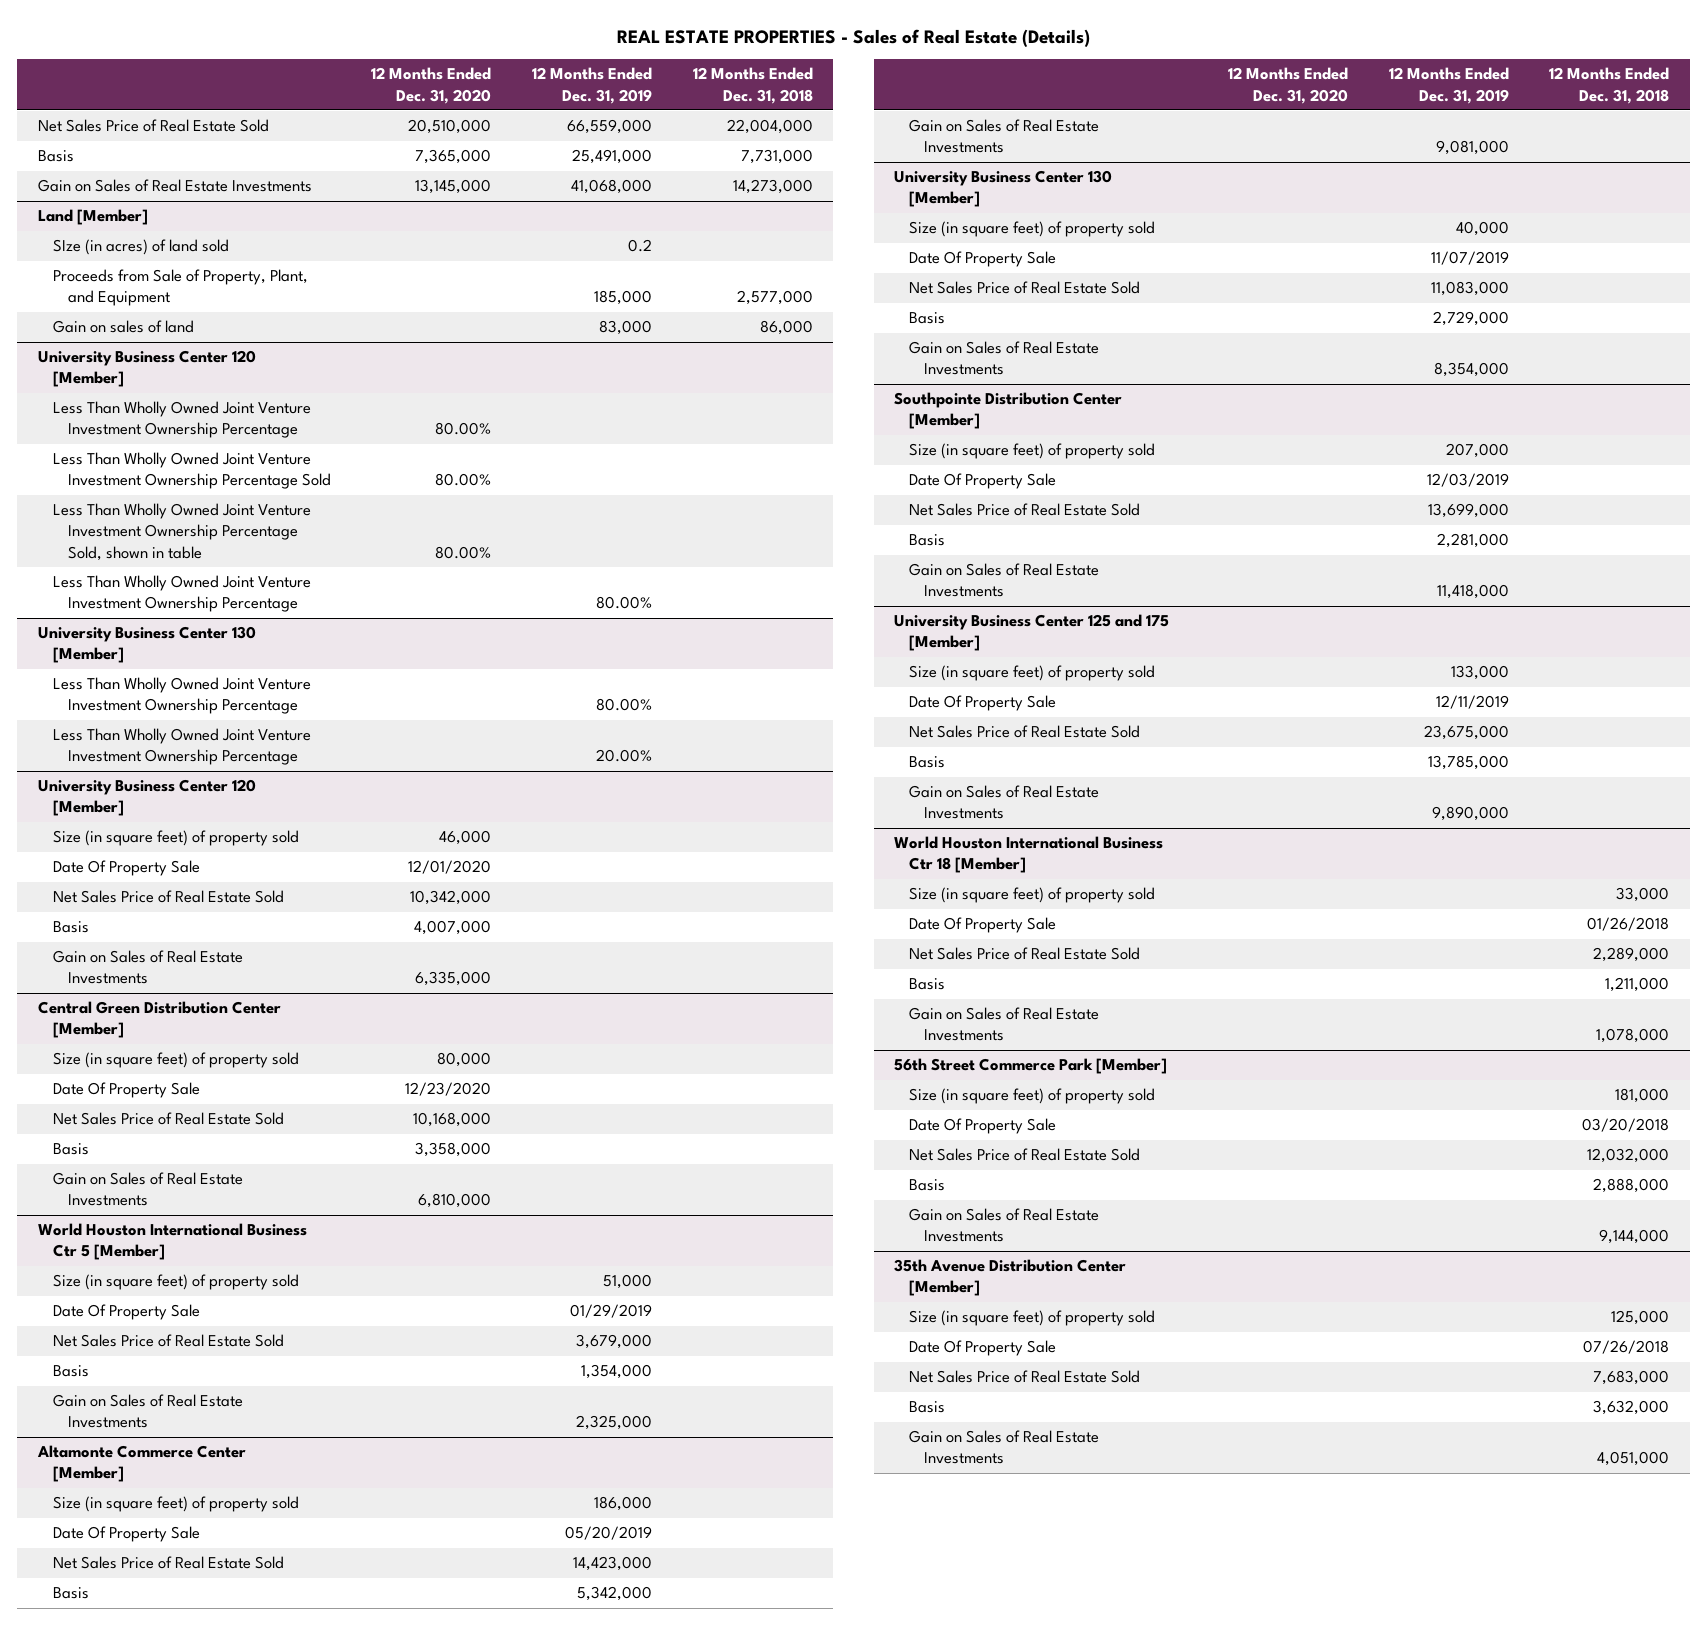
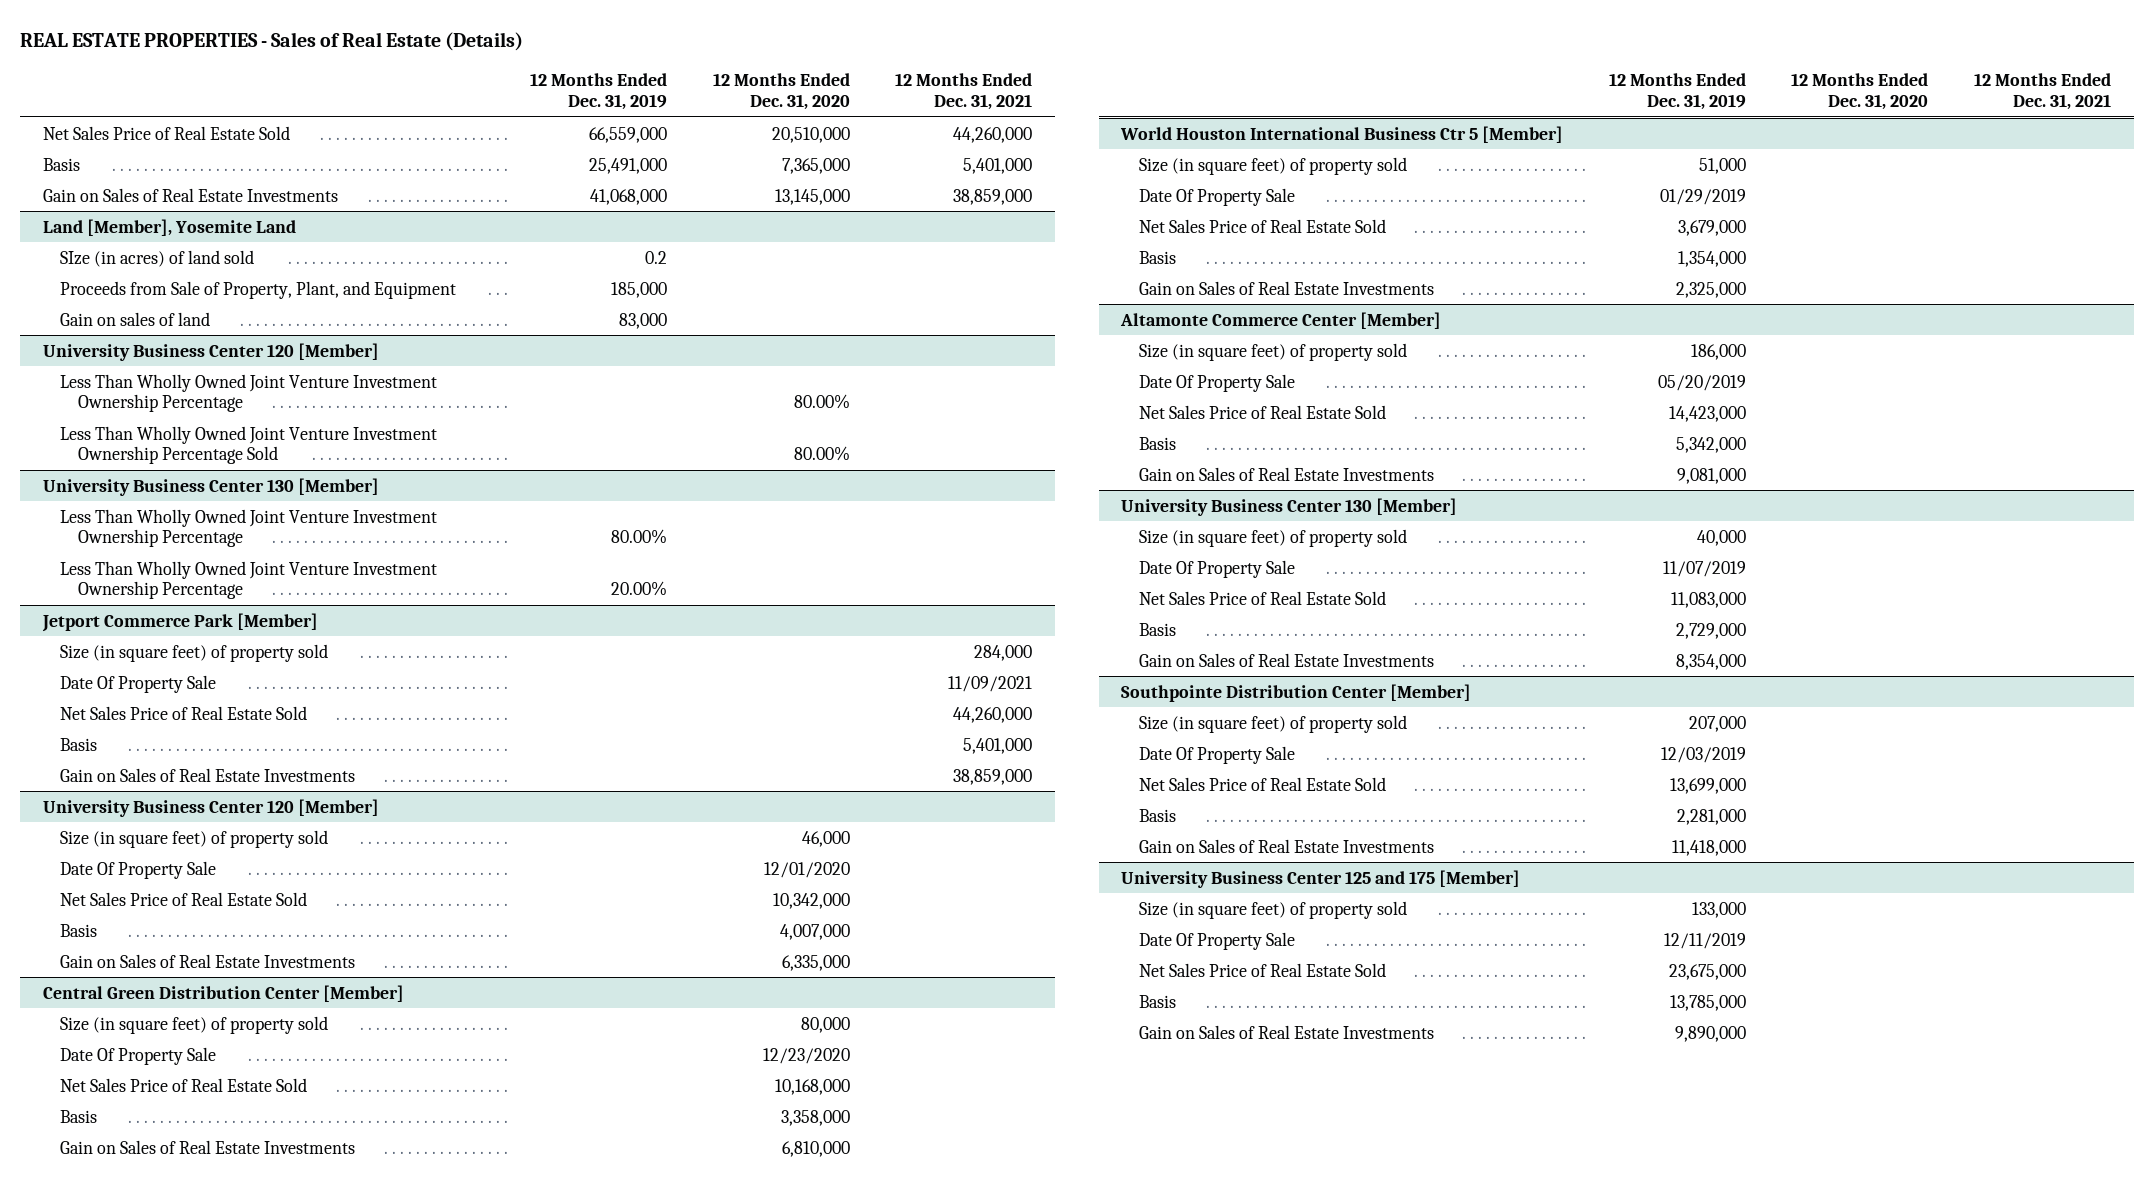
- | 12 Months Ended Dec. 31, 2020 | 12 Months Ended Dec. 31, 2019 | 12 Months Ended Dec. 31, 2018
+ | 12 Months Ended Dec. 31, 2019 | 12 Months Ended Dec. 31, 2020 | 12 Months Ended Dec. 31, 2021
- Land [Member]
+ Land [Member], Yosemite Land
@ University Business Center 120 [Member]
- Less Than Wholly Owned Joint Venture Investment Ownership Percentage Sold, shown in table | 80.00% | |
- Less Than Wholly Owned Joint Venture Investment Ownership Percentage | | 80.00% |
+ Jetport Commerce Park [Member]
+ Size (in square feet) of property sold | | | 284,000
+ Date Of Property Sale | | | 11/09/2021
+ Net Sales Price of Real Estate Sold | | | 44,260,000
+ Basis | | | 5,401,000
+ Gain on Sales of Real Estate Investments | | | 38,859,000
- World Houston International Business Ctr 18 [Member]
- Size (in square feet) of property sold | | | 33,000
- Date Of Property Sale | | | 01/26/2018
- Net Sales Price of Real Estate Sold | | | 2,289,000
- Basis | | | 1,211,000
- Gain on Sales of Real Estate Investments | | | 1,078,000
- 56th Street Commerce Park [Member]
- Size (in square feet) of property sold | | | 181,000
- Date Of Property Sale | | | 03/20/2018
- Net Sales Price of Real Estate Sold | | | 12,032,000
- Basis | | | 2,888,000
- Gain on Sales of Real Estate Investments | | | 9,144,000
- 35th Avenue Distribution Center [Member]
- Size (in square feet) of property sold | | | 125,000
- Date Of Property Sale | | | 07/26/2018
- Net Sales Price of Real Estate Sold | | | 7,683,000
- Basis | | | 3,632,000
- Gain on Sales of Real Estate Investments | | | 4,051,000

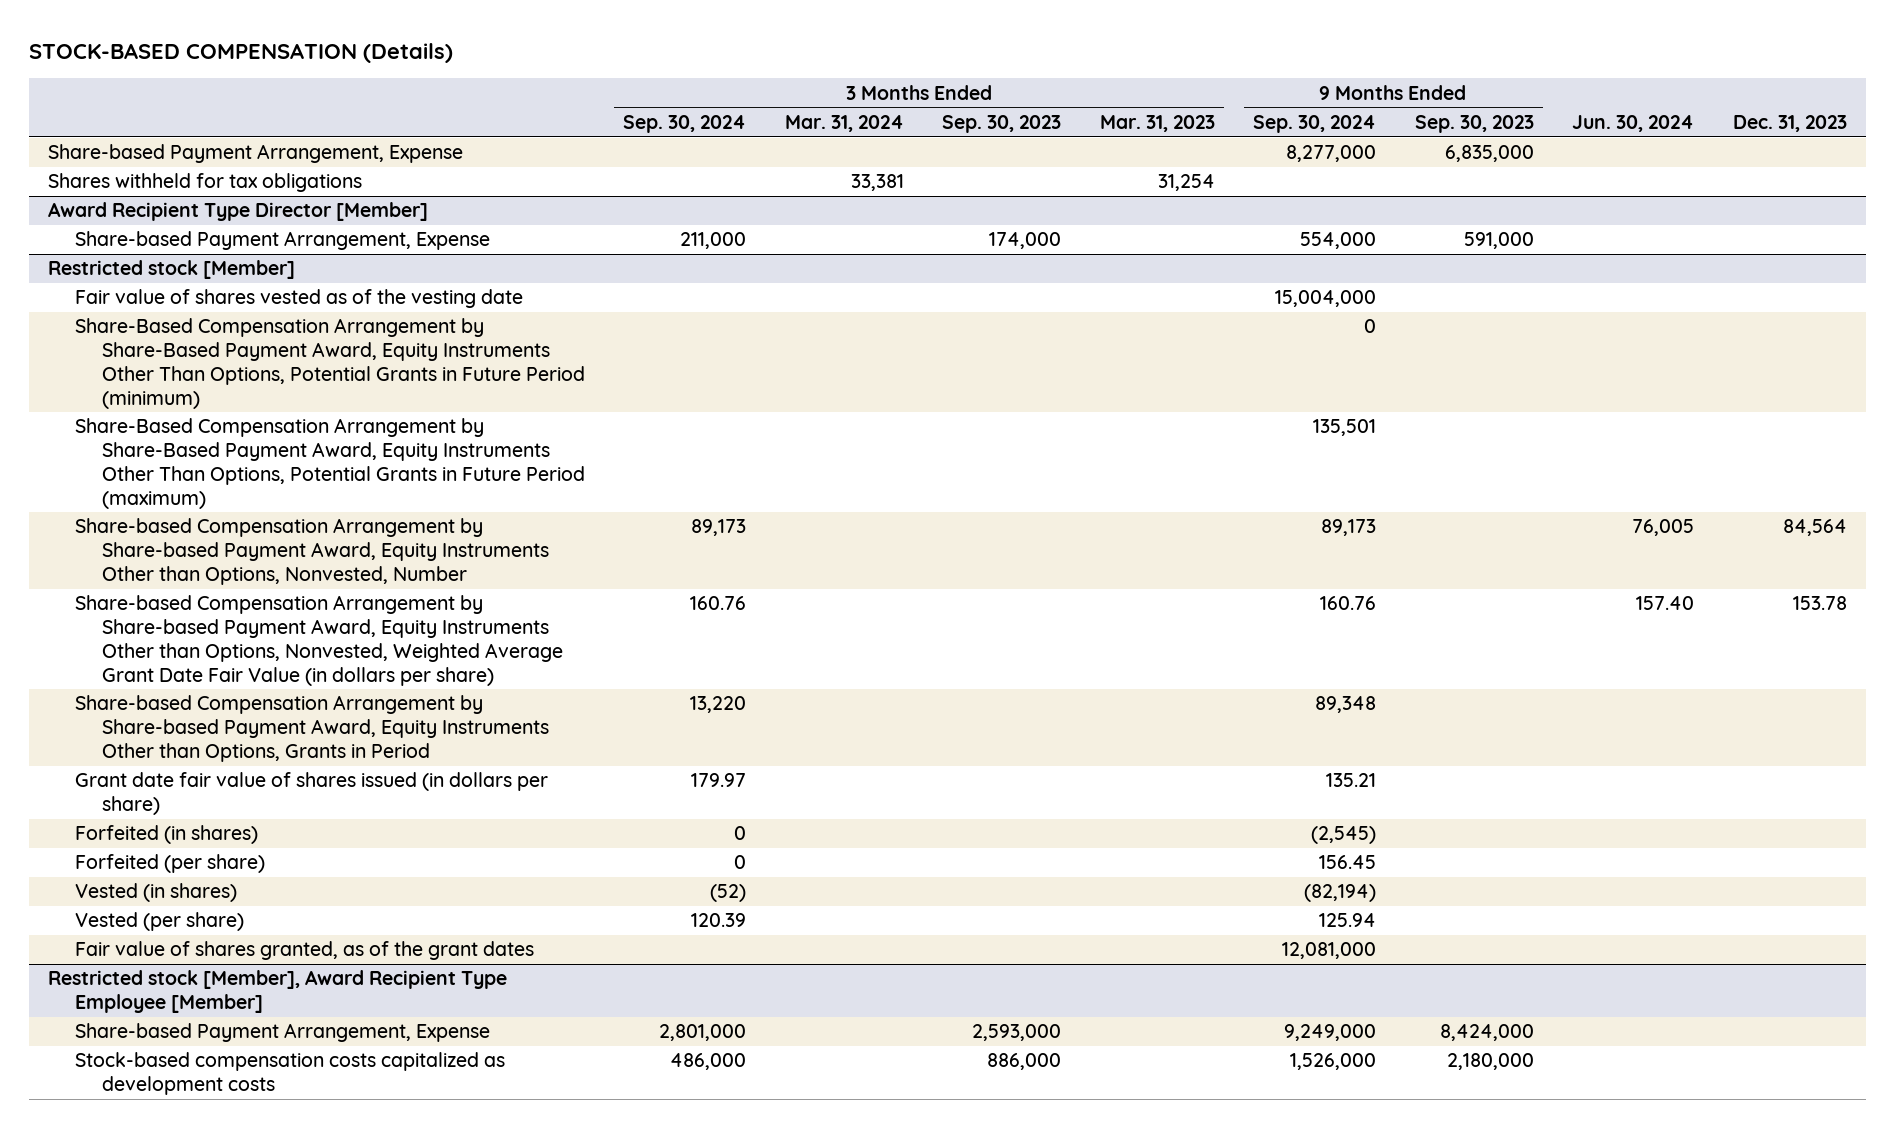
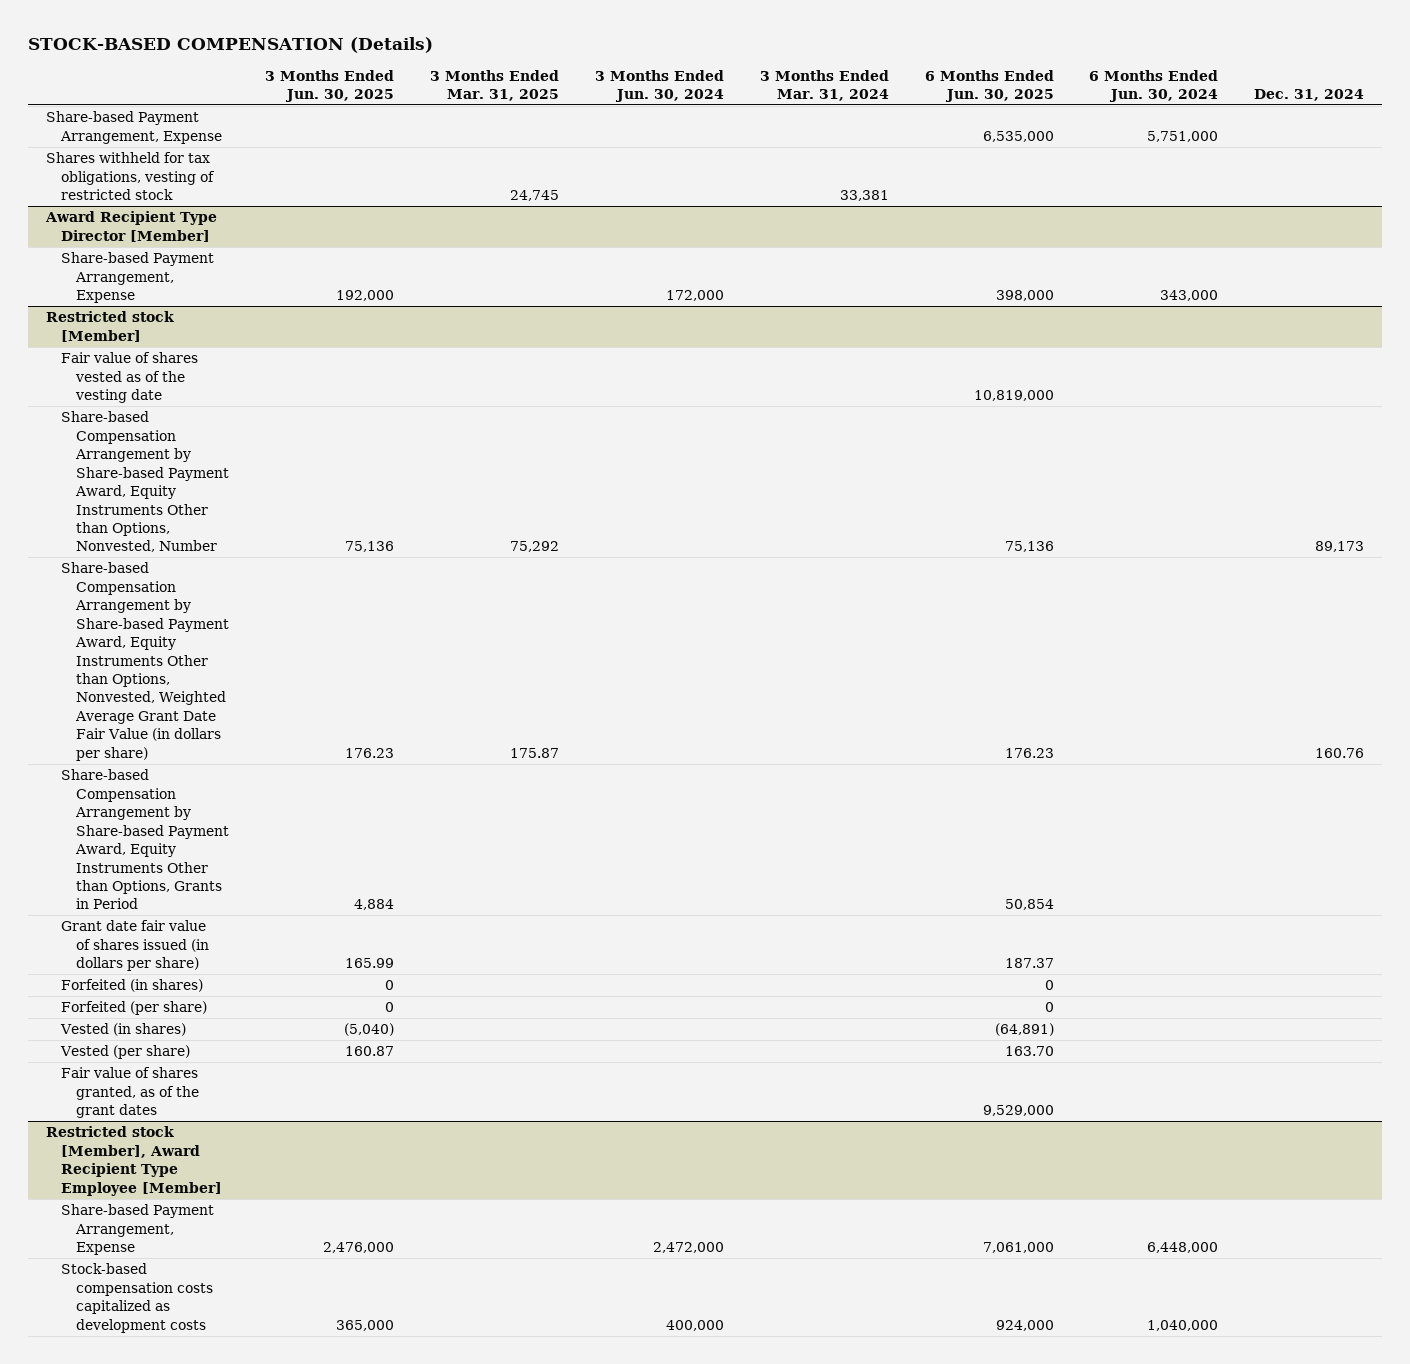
- | 3 Months Ended Sep. 30, 2024 | 3 Months Ended Mar. 31, 2024 | 3 Months Ended Sep. 30, 2023 | 3 Months Ended Mar. 31, 2023 | 9 Months Ended Sep. 30, 2024 | 9 Months Ended Sep. 30, 2023 | Jun. 30, 2024 | Dec. 31, 2023
+ | 3 Months Ended Jun. 30, 2025 | 3 Months Ended Mar. 31, 2025 | 3 Months Ended Jun. 30, 2024 | 3 Months Ended Mar. 31, 2024 | 6 Months Ended Jun. 30, 2025 | 6 Months Ended Jun. 30, 2024 | Dec. 31, 2024
- Shares withheld for tax obligations | | 33,381 | | 31,254 | | | |
+ Shares withheld for tax obligations, vesting of restricted stock | | 24,745 | | 33,381 | | |
@ Restricted stock [Member]
- Share-Based Compensation Arrangement by Share-Based Payment Award, Equity Instruments Other Than Options, Potential Grants in Future Period (minimum) | | | | | 0 | | |
- Share-Based Compensation Arrangement by Share-Based Payment Award, Equity Instruments Other Than Options, Potential Grants in Future Period (maximum) | | | | | 135,501 | | |

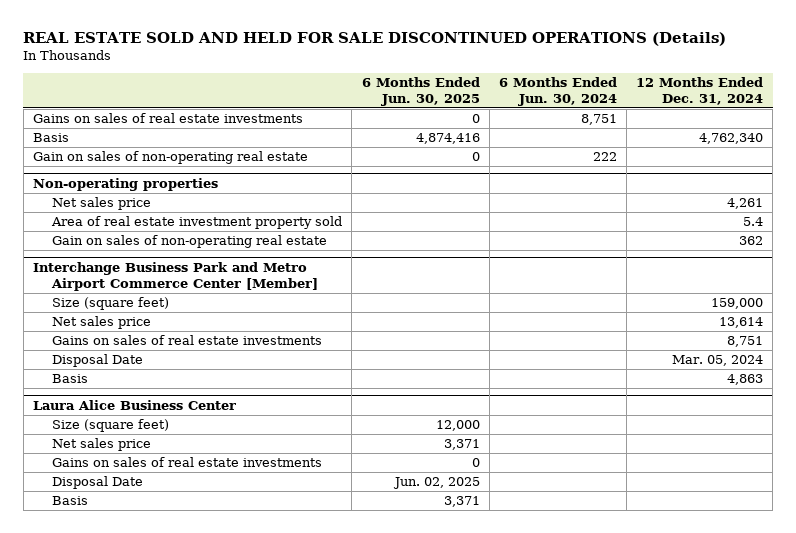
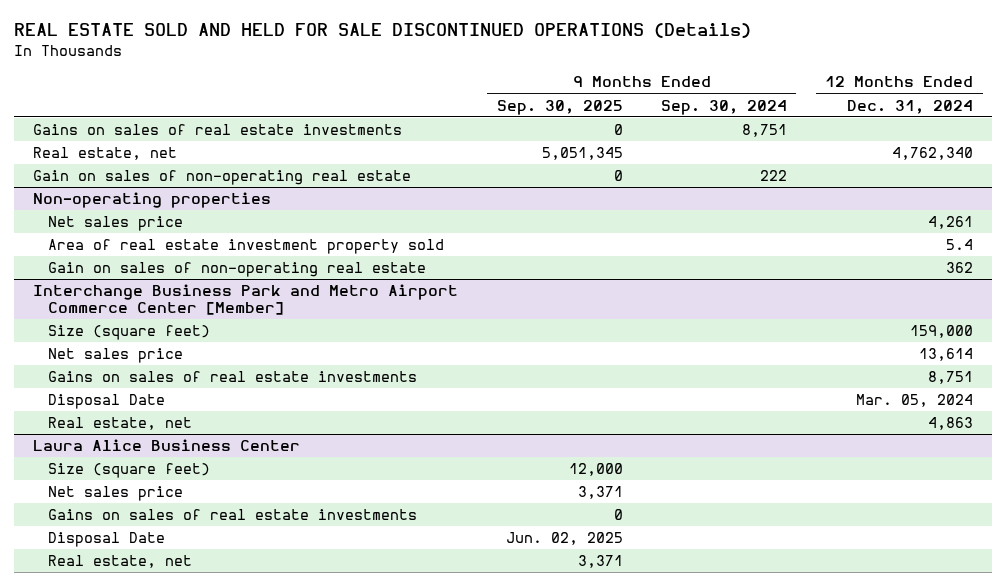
- | 6 Months Ended Jun. 30, 2025 | 6 Months Ended Jun. 30, 2024 | 12 Months Ended Dec. 31, 2024
+ | 9 Months Ended Sep. 30, 2025 | 9 Months Ended Sep. 30, 2024 | 12 Months Ended Dec. 31, 2024
- Basis | 4,874,416 | | 4,762,340
+ Real estate, net | 5,051,345 | | 4,762,340
@ Interchange Business Park and Metro Airport Commerce Center [Member]
- Basis | | | 4,863
+ Real estate, net | | | 4,863
@ Laura Alice Business Center
- Basis | 3,371 | |
+ Real estate, net | 3,371 | |

